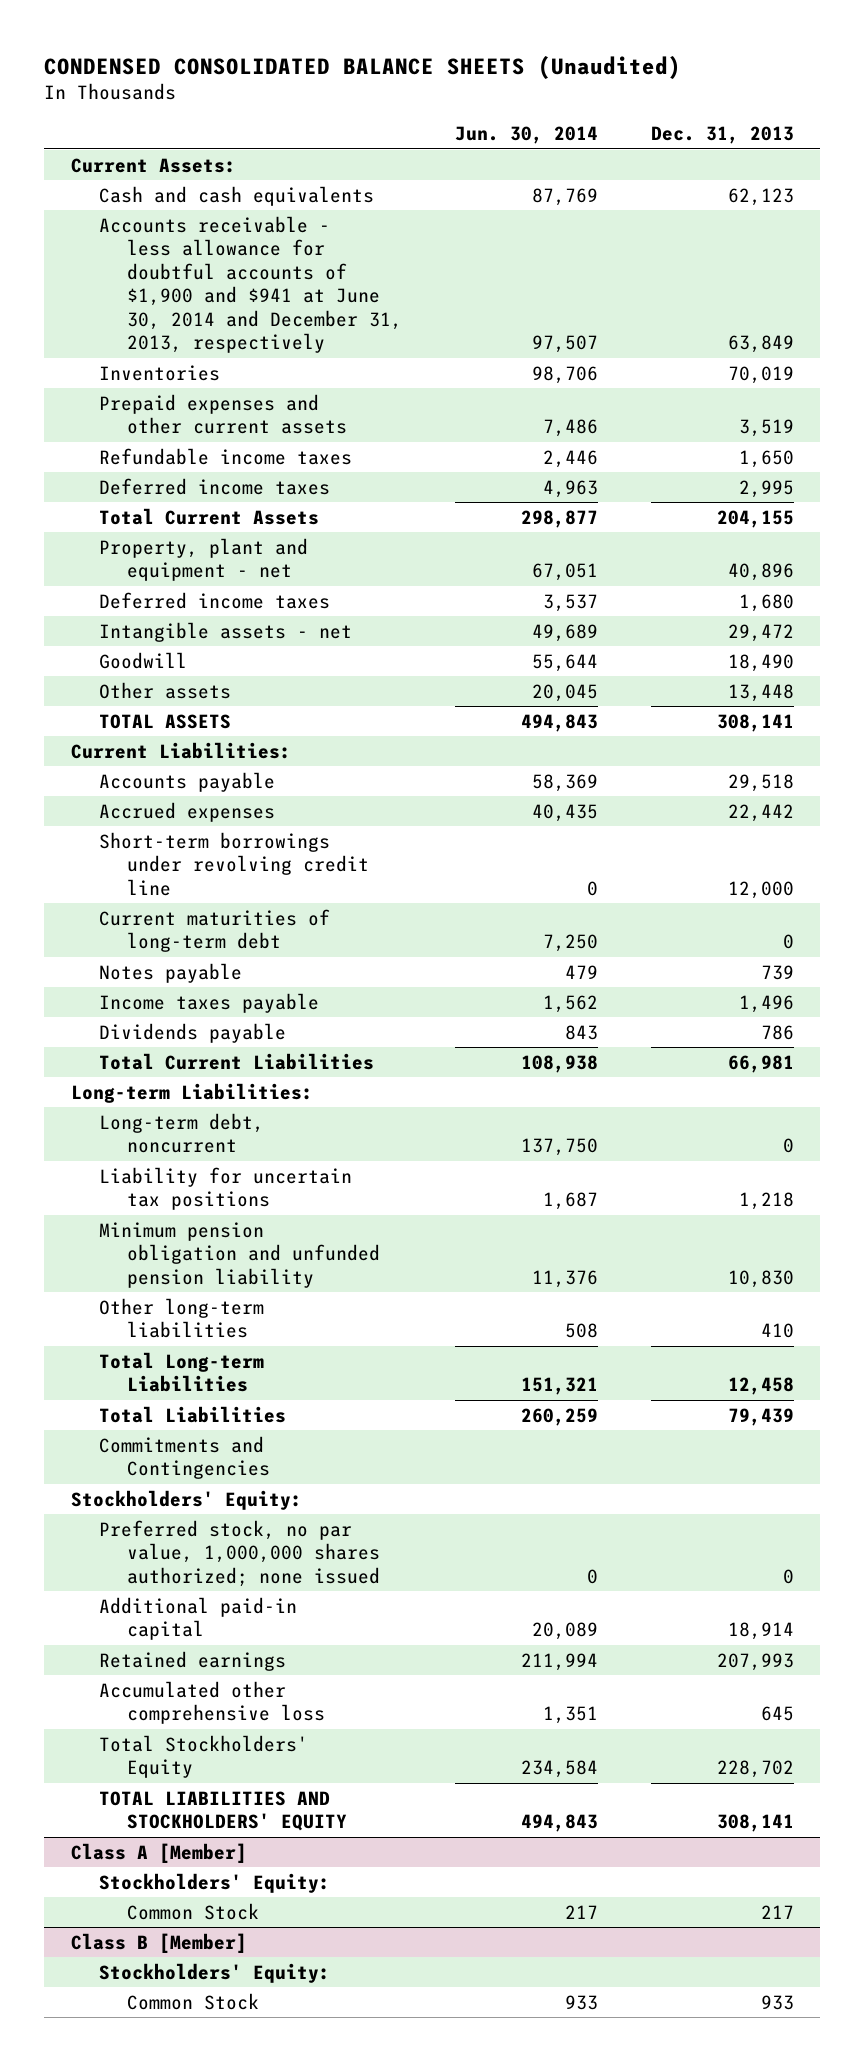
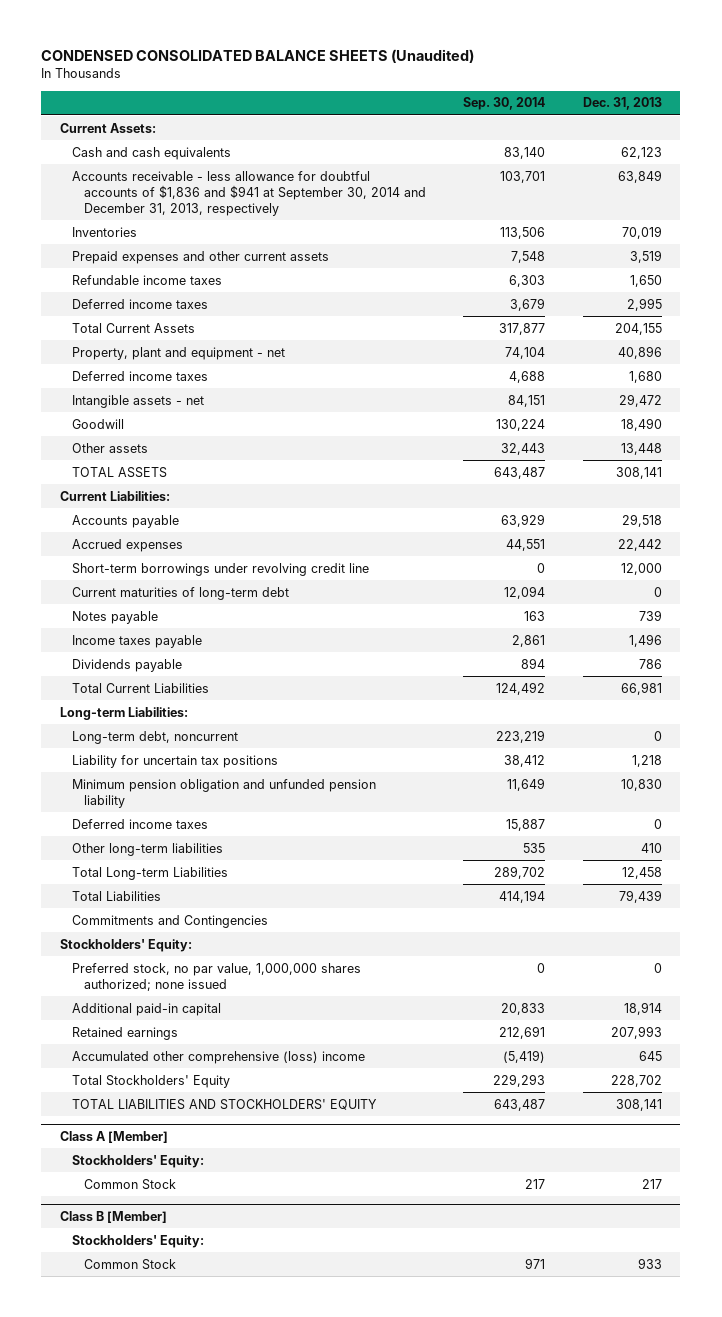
- | Jun. 30, 2014 | Dec. 31, 2013
+ | Sep. 30, 2014 | Dec. 31, 2013
- Accounts receivable - less allowance for doubtful accounts of $1,900 and $941 at June 30, 2014 and December 31, 2013, respectively | 97,507 | 63,849
+ Accounts receivable - less allowance for doubtful accounts of $1,836 and $941 at September 30, 2014 and December 31, 2013, respectively | 103,701 | 63,849
+ Deferred income taxes | 15,887 | 0
- Accumulated other comprehensive loss | 1,351 | 645
+ Accumulated other comprehensive (loss) income | (5,419) | 645

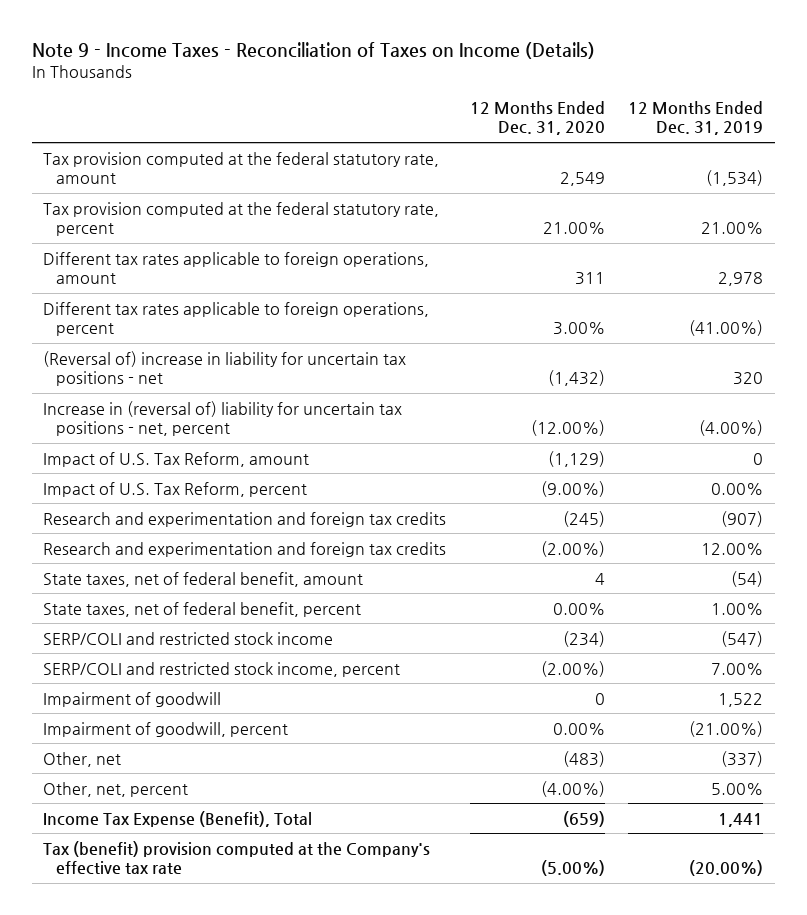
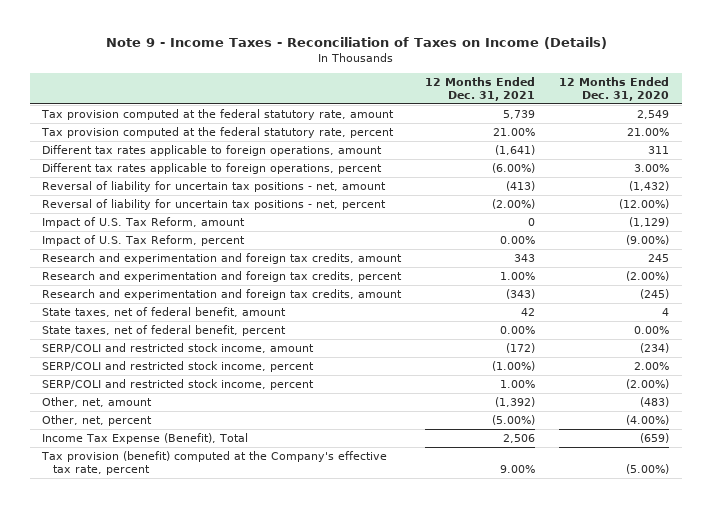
- | 12 Months Ended Dec. 31, 2020 | 12 Months Ended Dec. 31, 2019
+ | 12 Months Ended Dec. 31, 2021 | 12 Months Ended Dec. 31, 2020
- (Reversal of) increase in liability for uncertain tax positions - net | (1,432) | 320
- Increase in (reversal of) liability for uncertain tax positions - net, percent | (12.00%) | (4.00%)
+ Reversal of liability for uncertain tax positions - net, amount | (413) | (1,432)
+ Reversal of liability for uncertain tax positions - net, percent | (2.00%) | (12.00%)
- Research and experimentation and foreign tax credits | (245) | (907)
- Research and experimentation and foreign tax credits | (2.00%) | 12.00%
+ Research and experimentation and foreign tax credits, amount | 343 | 245
+ Research and experimentation and foreign tax credits, percent | 1.00% | (2.00%)
+ Research and experimentation and foreign tax credits, amount | (343) | (245)
- SERP/COLI and restricted stock income | (234) | (547)
+ SERP/COLI and restricted stock income, amount | (172) | (234)
+ SERP/COLI and restricted stock income, percent | (1.00%) | 2.00%
- Impairment of goodwill | 0 | 1,522
- Impairment of goodwill, percent | 0.00% | (21.00%)
- Other, net | (483) | (337)
+ Other, net, amount | (1,392) | (483)
- Tax (benefit) provision computed at the Company's effective tax rate | (5.00%) | (20.00%)
+ Tax provision (benefit) computed at the Company's effective tax rate, percent | 9.00% | (5.00%)

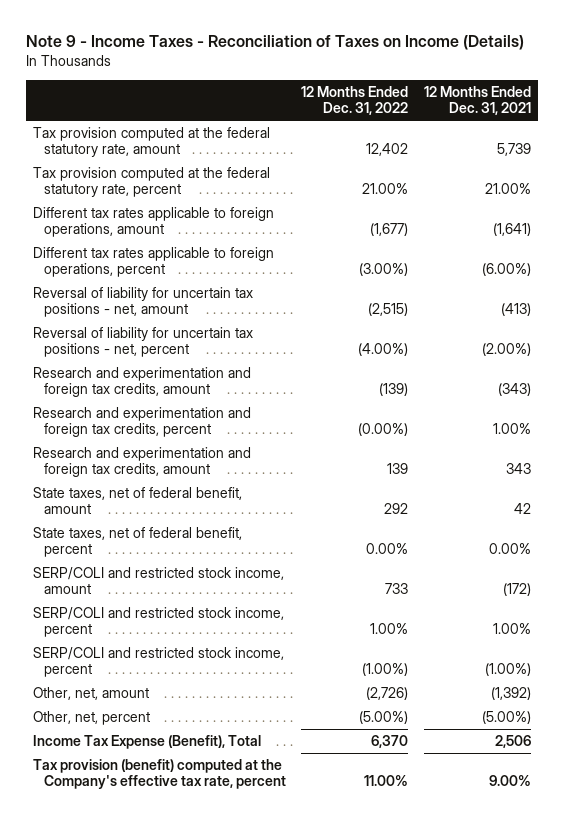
- | 12 Months Ended Dec. 31, 2021 | 12 Months Ended Dec. 31, 2020
+ | 12 Months Ended Dec. 31, 2022 | 12 Months Ended Dec. 31, 2021
- Impact of U.S. Tax Reform, amount | 0 | (1,129)
- Impact of U.S. Tax Reform, percent | 0.00% | (9.00%)
moved down: Research and experimentation and foreign tax credits, percent | (0.00%) | 1.00%
moved down: Research and experimentation and foreign tax credits, amount | 139 | 343
moved down: SERP/COLI and restricted stock income, percent | (1.00%) | (1.00%)

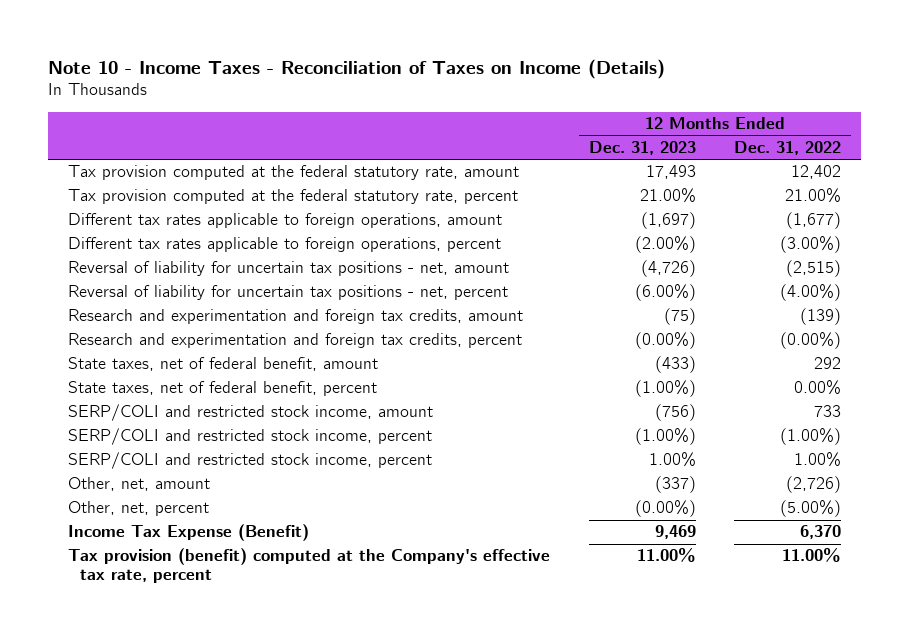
- Note 9 - Income Taxes - Reconciliation of Taxes on Income (Details)
+ Note 10 - Income Taxes - Reconciliation of Taxes on Income (Details)
- | 12 Months Ended Dec. 31, 2022 | 12 Months Ended Dec. 31, 2021
+ | 12 Months Ended Dec. 31, 2023 | 12 Months Ended Dec. 31, 2022
- Research and experimentation and foreign tax credits, amount | 139 | 343
moved down: SERP/COLI and restricted stock income, percent | 1.00% | 1.00%
- Income Tax Expense (Benefit), Total | 6,370 | 2,506
+ Income Tax Expense (Benefit) | 9,469 | 6,370

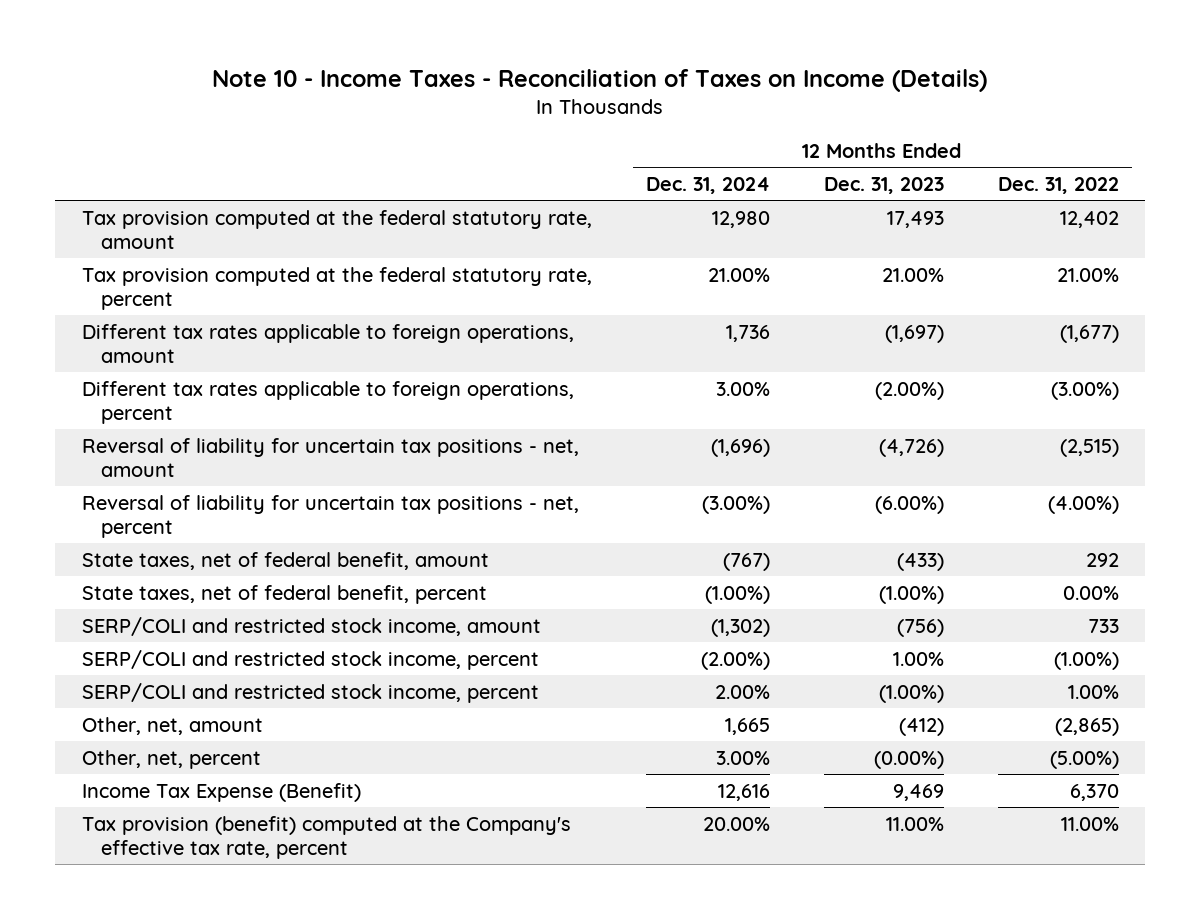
- | 12 Months Ended Dec. 31, 2023 | 12 Months Ended Dec. 31, 2022
+ | 12 Months Ended Dec. 31, 2024 | 12 Months Ended Dec. 31, 2023 | 12 Months Ended Dec. 31, 2022
- Research and experimentation and foreign tax credits, amount | (75) | (139)
- Research and experimentation and foreign tax credits, percent | (0.00%) | (0.00%)
- SERP/COLI and restricted stock income, percent | (1.00%) | (1.00%)
- SERP/COLI and restricted stock income, percent | 1.00% | 1.00%
- Other, net, amount | (337) | (2,726)
+ SERP/COLI and restricted stock income, percent | (2.00%) | 1.00% | (1.00%)
+ SERP/COLI and restricted stock income, percent | 2.00% | (1.00%) | 1.00%
+ Other, net, amount | 1,665 | (412) | (2,865)

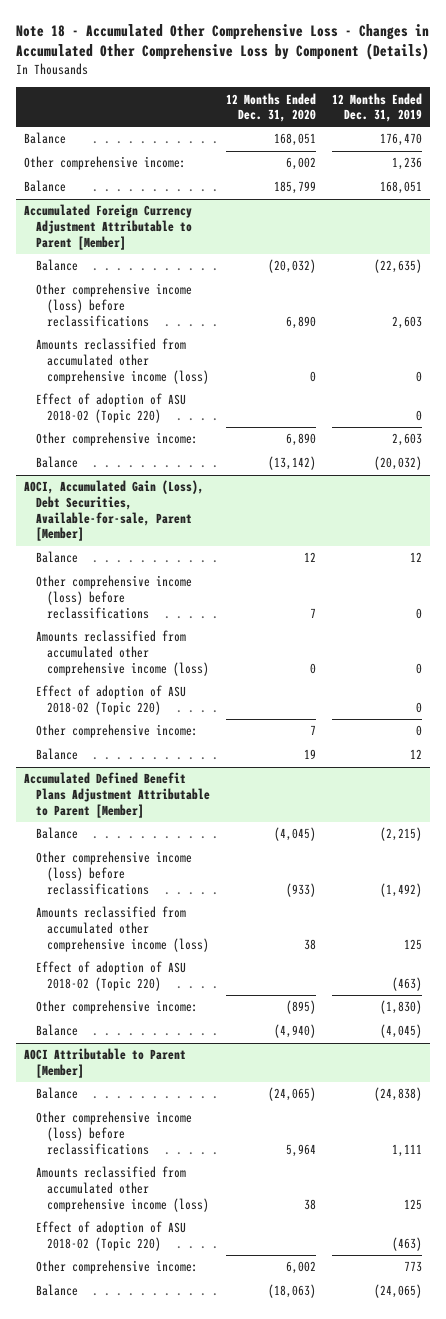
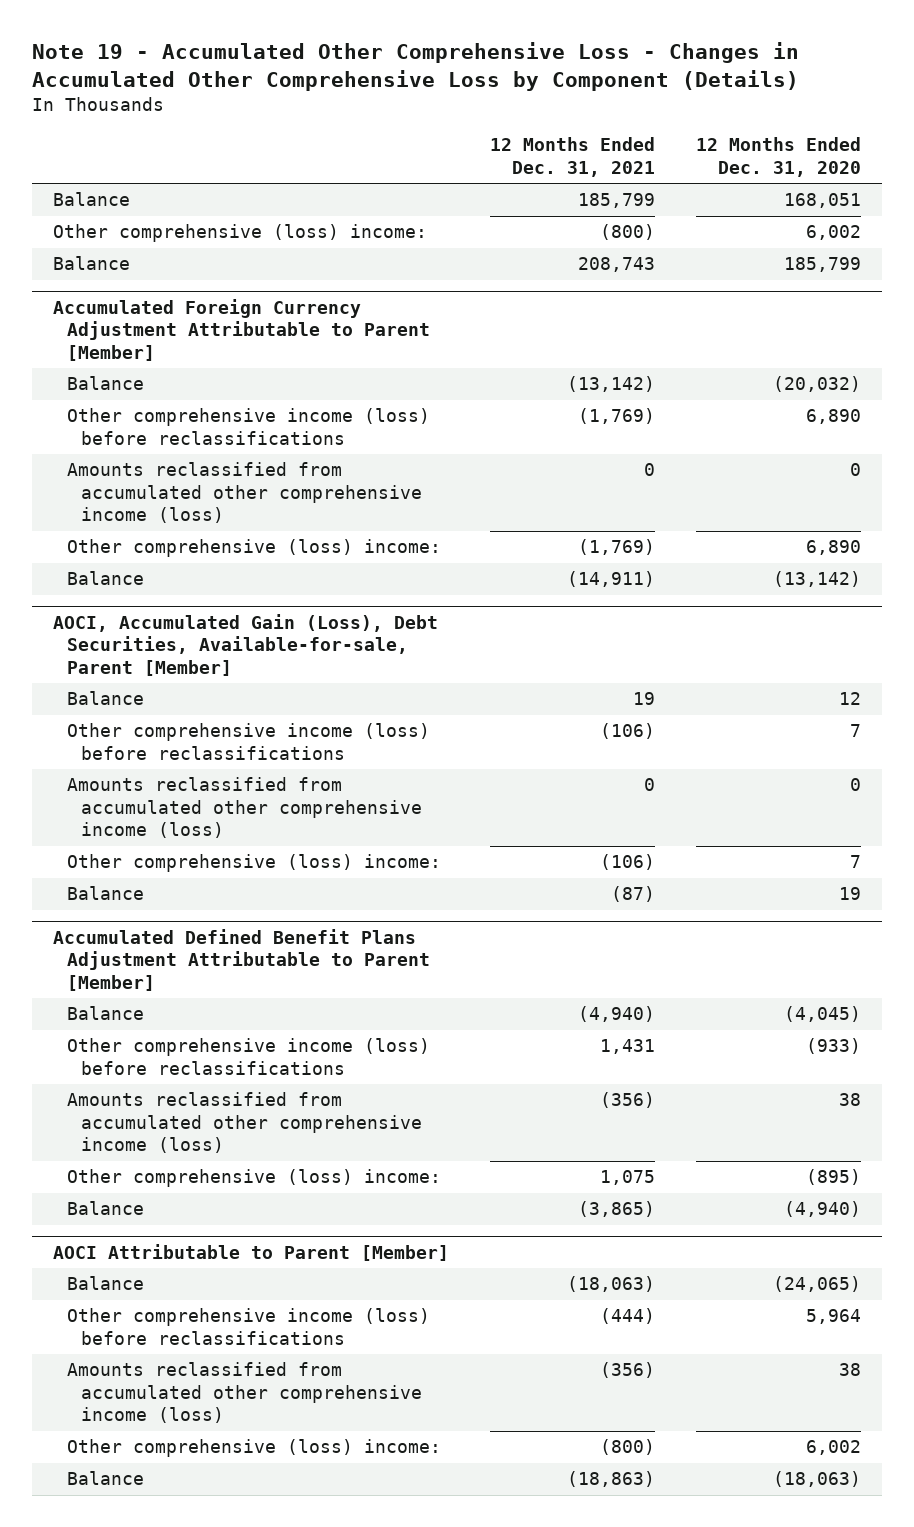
- Note 18 - Accumulated Other Comprehensive Loss - Changes in Accumulated Other Comprehensive Loss by Component (Details)
+ Note 19 - Accumulated Other Comprehensive Loss - Changes in Accumulated Other Comprehensive Loss by Component (Details)
- | 12 Months Ended Dec. 31, 2020 | 12 Months Ended Dec. 31, 2019
+ | 12 Months Ended Dec. 31, 2021 | 12 Months Ended Dec. 31, 2020
- Other comprehensive income: | 6,002 | 1,236
+ Other comprehensive (loss) income: | (800) | 6,002
@ Accumulated Foreign Currency Adjustment Attributable to Parent [Member]
- Effect of adoption of ASU 2018-02 (Topic 220) | | 0
- Other comprehensive income: | 6,890 | 2,603
+ Other comprehensive (loss) income: | (1,769) | 6,890
@ AOCI, Accumulated Gain (Loss), Debt Securities, Available-for-sale, Parent [Member]
- Effect of adoption of ASU 2018-02 (Topic 220) | | 0
- Other comprehensive income: | 7 | 0
+ Other comprehensive (loss) income: | (106) | 7
@ Accumulated Defined Benefit Plans Adjustment Attributable to Parent [Member]
- Effect of adoption of ASU 2018-02 (Topic 220) | | (463)
- Other comprehensive income: | (895) | (1,830)
+ Other comprehensive (loss) income: | 1,075 | (895)
@ AOCI Attributable to Parent [Member]
- Effect of adoption of ASU 2018-02 (Topic 220) | | (463)
- Other comprehensive income: | 6,002 | 773
+ Other comprehensive (loss) income: | (800) | 6,002

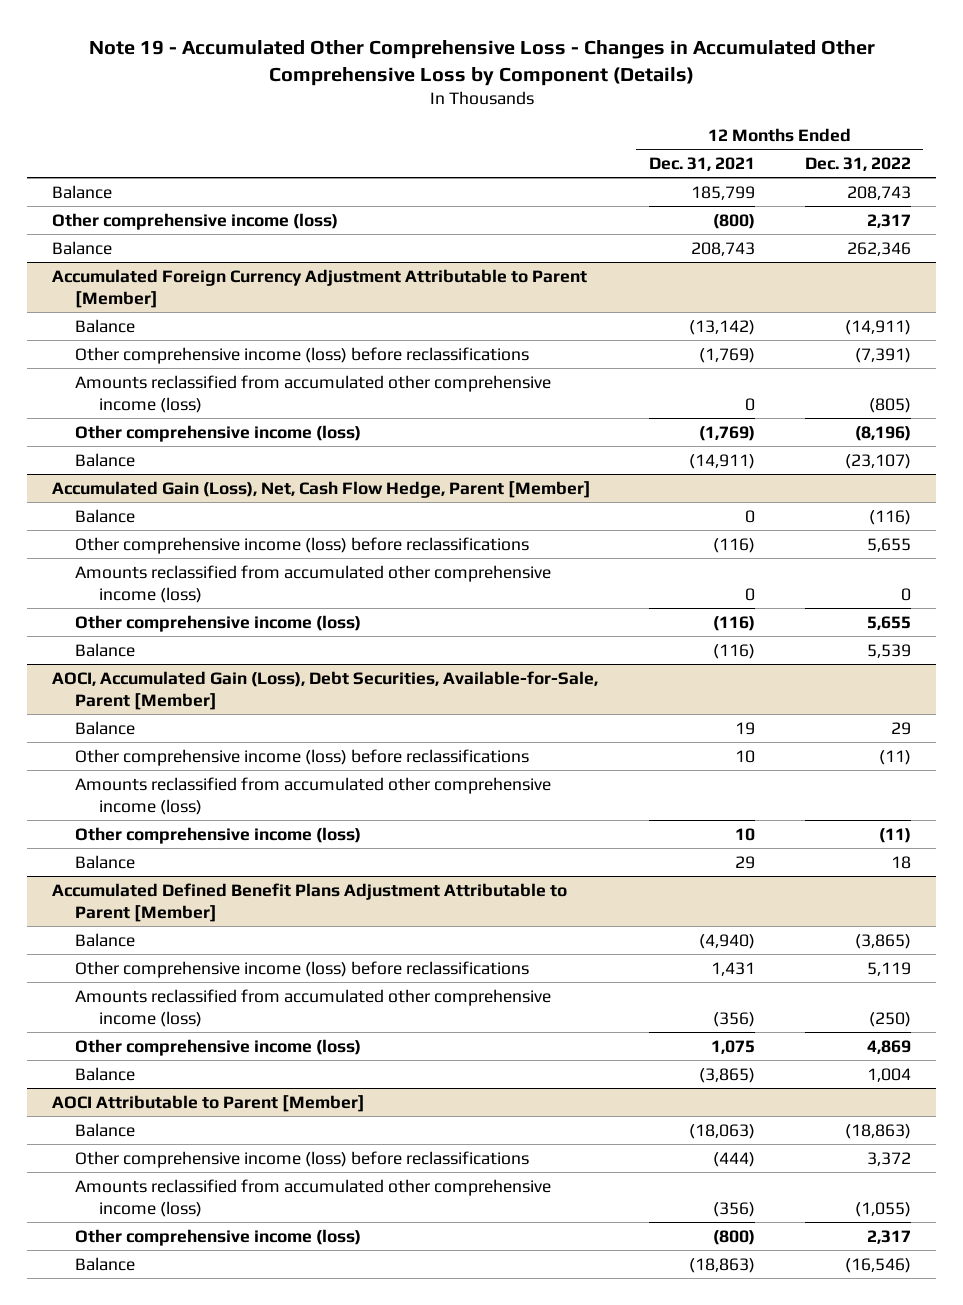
- | 12 Months Ended Dec. 31, 2021 | 12 Months Ended Dec. 31, 2020
+ | 12 Months Ended Dec. 31, 2021 | 12 Months Ended Dec. 31, 2022
- Other comprehensive (loss) income: | (800) | 6,002
+ Other comprehensive income (loss) | (800) | 2,317
@ Accumulated Foreign Currency Adjustment Attributable to Parent [Member]
- Other comprehensive (loss) income: | (1,769) | 6,890
+ Other comprehensive income (loss) | (1,769) | (8,196)
- AOCI, Accumulated Gain (Loss), Debt Securities, Available-for-sale, Parent [Member]
- Balance | 19 | 12
- Other comprehensive income (loss) before reclassifications | (106) | 7
+ Accumulated Gain (Loss), Net, Cash Flow Hedge, Parent [Member]
+ Balance | 0 | (116)
+ Other comprehensive income (loss) before reclassifications | (116) | 5,655
- Other comprehensive (loss) income: | (106) | 7
- Balance | (87) | 19
+ Other comprehensive income (loss) | (116) | 5,655
+ Balance | (116) | 5,539
+ AOCI, Accumulated Gain (Loss), Debt Securities, Available-for-Sale, Parent [Member]
+ Balance | 19 | 29
+ Other comprehensive income (loss) before reclassifications | 10 | (11)
+ Amounts reclassified from accumulated other comprehensive income (loss)
+ Other comprehensive income (loss) | 10 | (11)
+ Balance | 29 | 18
@ Accumulated Defined Benefit Plans Adjustment Attributable to Parent [Member]
- Other comprehensive (loss) income: | 1,075 | (895)
+ Other comprehensive income (loss) | 1,075 | 4,869
@ AOCI Attributable to Parent [Member]
- Other comprehensive (loss) income: | (800) | 6,002
+ Other comprehensive income (loss) | (800) | 2,317

